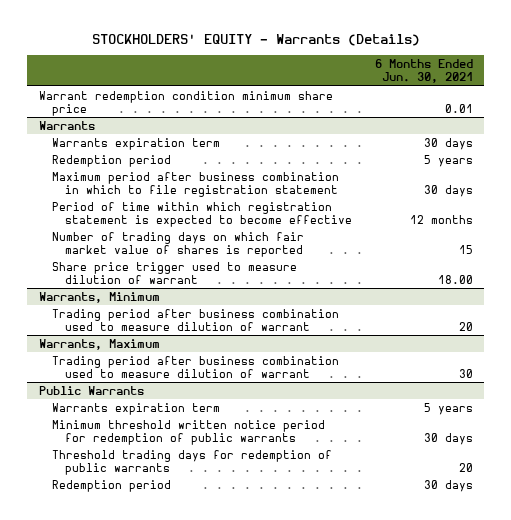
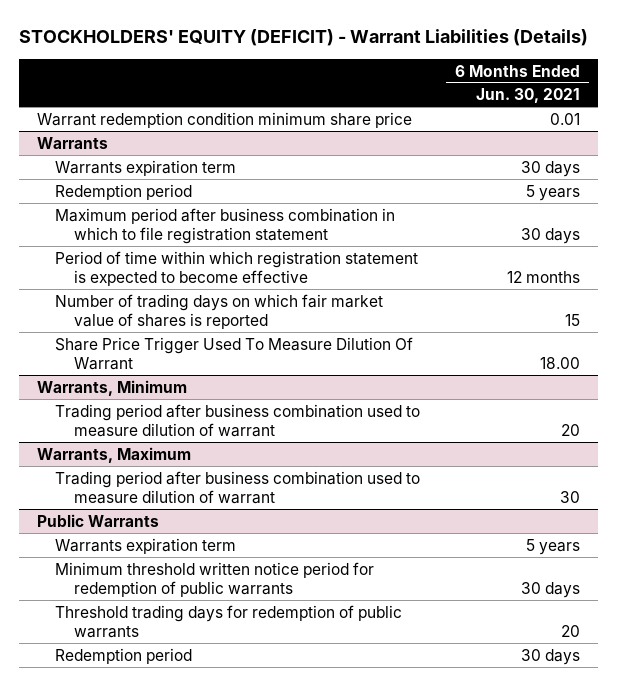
- STOCKHOLDERS' EQUITY - Warrants (Details)
+ STOCKHOLDERS' EQUITY (DEFICIT) - Warrant Liabilities (Details)
@ Warrants
- Share price trigger used to measure dilution of warrant | 18.00
+ Share Price Trigger Used To Measure Dilution Of Warrant | 18.00

